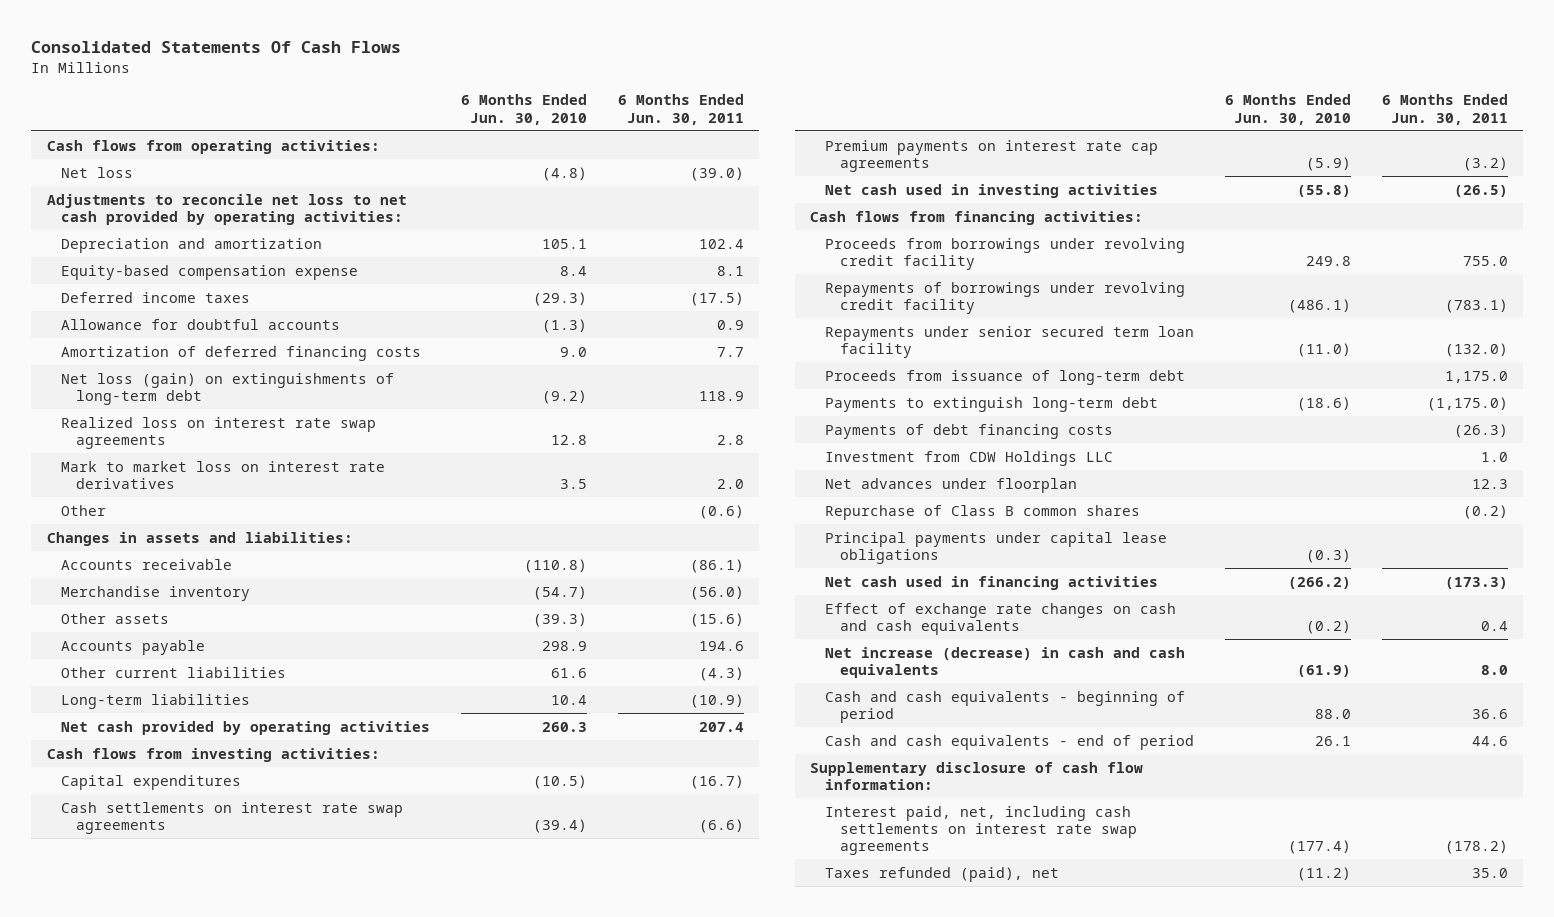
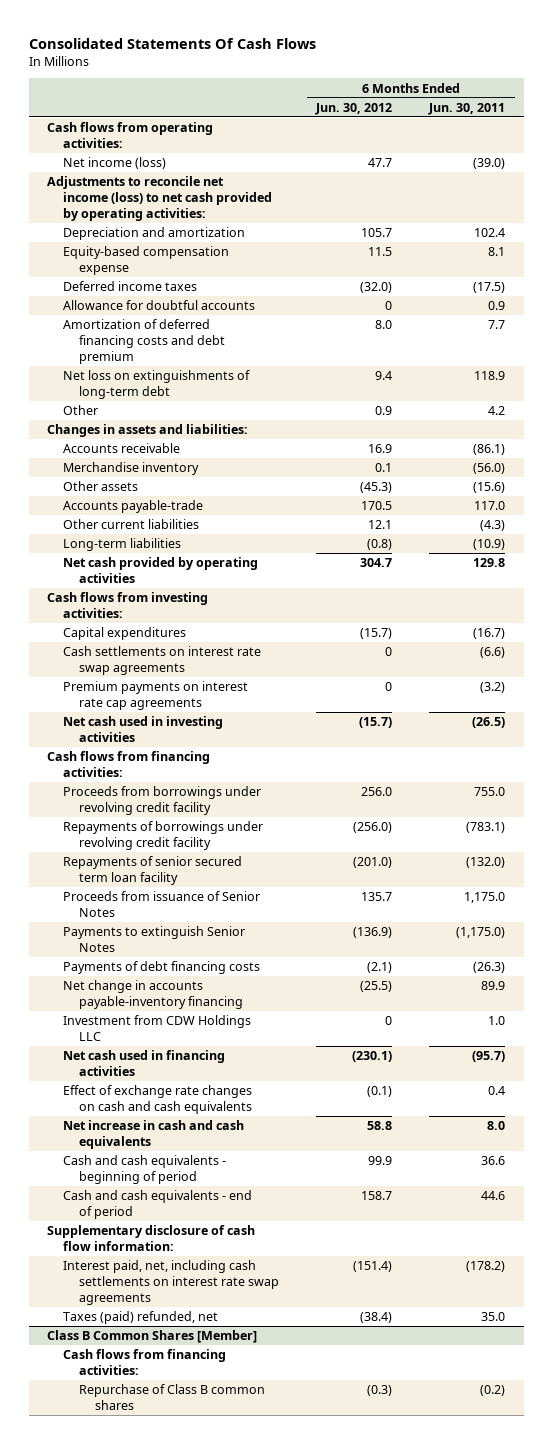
- | 6 Months Ended Jun. 30, 2010 | 6 Months Ended Jun. 30, 2011
+ | 6 Months Ended Jun. 30, 2012 | 6 Months Ended Jun. 30, 2011
- Net loss | (4.8) | (39.0)
- Adjustments to reconcile net loss to net cash provided by operating activities:
+ Net income (loss) | 47.7 | (39.0)
+ Adjustments to reconcile net income (loss) to net cash provided by operating activities:
- Amortization of deferred financing costs | 9.0 | 7.7
- Net loss (gain) on extinguishments of long-term debt | (9.2) | 118.9
- Realized loss on interest rate swap agreements | 12.8 | 2.8
- Mark to market loss on interest rate derivatives | 3.5 | 2.0
- Other | | (0.6)
+ Amortization of deferred financing costs and debt premium | 8.0 | 7.7
+ Net loss on extinguishments of long-term debt | 9.4 | 118.9
+ Other | 0.9 | 4.2
- Accounts payable | 298.9 | 194.6
+ Accounts payable-trade | 170.5 | 117.0
- Net cash provided by operating activities | 260.3 | 207.4
+ Net cash provided by operating activities | 304.7 | 129.8
- Repayments under senior secured term loan facility | (11.0) | (132.0)
- Proceeds from issuance of long-term debt | | 1,175.0
- Payments to extinguish long-term debt | (18.6) | (1,175.0)
+ Repayments of senior secured term loan facility | (201.0) | (132.0)
+ Proceeds from issuance of Senior Notes | 135.7 | 1,175.0
+ Payments to extinguish Senior Notes | (136.9) | (1,175.0)
+ Net change in accounts payable-inventory financing | (25.5) | 89.9
- Net advances under floorplan | | 12.3
- Repurchase of Class B common shares | | (0.2)
- Principal payments under capital lease obligations | (0.3) |
- Net cash used in financing activities | (266.2) | (173.3)
+ Net cash used in financing activities | (230.1) | (95.7)
- Net increase (decrease) in cash and cash equivalents | (61.9) | 8.0
+ Net increase in cash and cash equivalents | 58.8 | 8.0
- Taxes refunded (paid), net | (11.2) | 35.0
+ Taxes (paid) refunded, net | (38.4) | 35.0
+ Class B Common Shares [Member]
+ Cash flows from financing activities:
+ Repurchase of Class B common shares | (0.3) | (0.2)

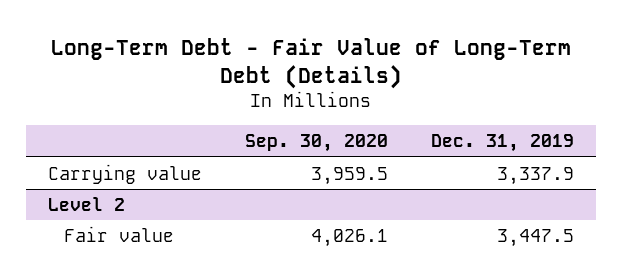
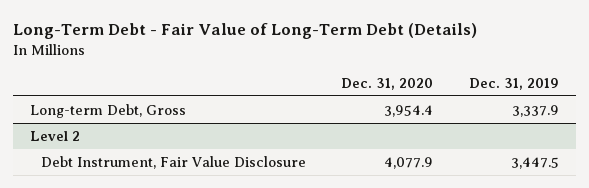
- | Sep. 30, 2020 | Dec. 31, 2019
+ | Dec. 31, 2020 | Dec. 31, 2019
- Carrying value | 3,959.5 | 3,337.9
+ Long-term Debt, Gross | 3,954.4 | 3,337.9
@ Level 2
- Fair value | 4,026.1 | 3,447.5
+ Debt Instrument, Fair Value Disclosure | 4,077.9 | 3,447.5

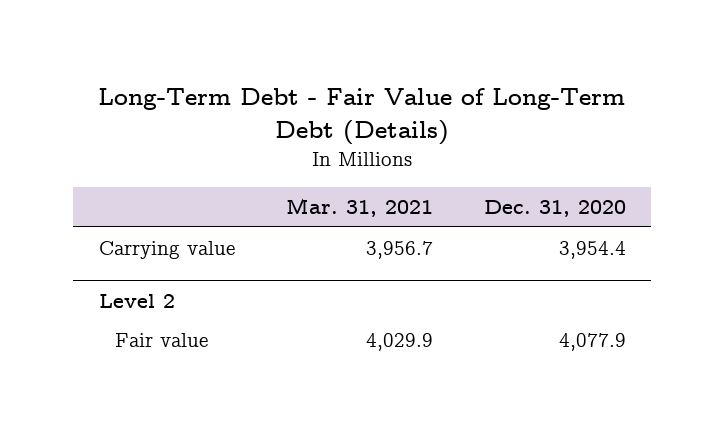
- | Dec. 31, 2020 | Dec. 31, 2019
+ | Mar. 31, 2021 | Dec. 31, 2020
- Long-term Debt, Gross | 3,954.4 | 3,337.9
+ Carrying value | 3,956.7 | 3,954.4
@ Level 2
- Debt Instrument, Fair Value Disclosure | 4,077.9 | 3,447.5
+ Fair value | 4,029.9 | 4,077.9

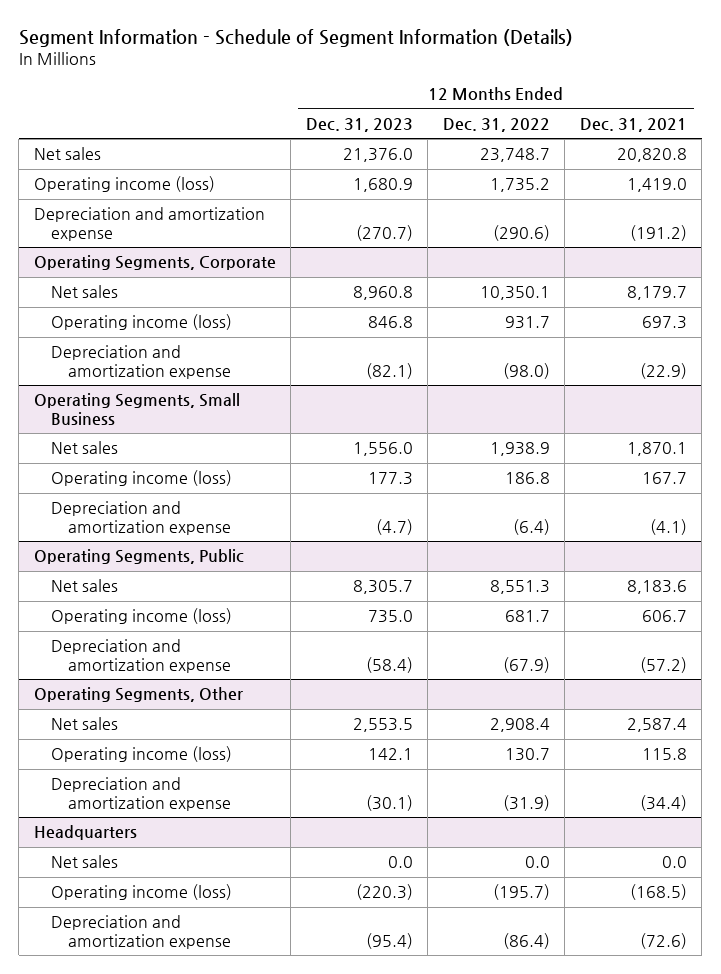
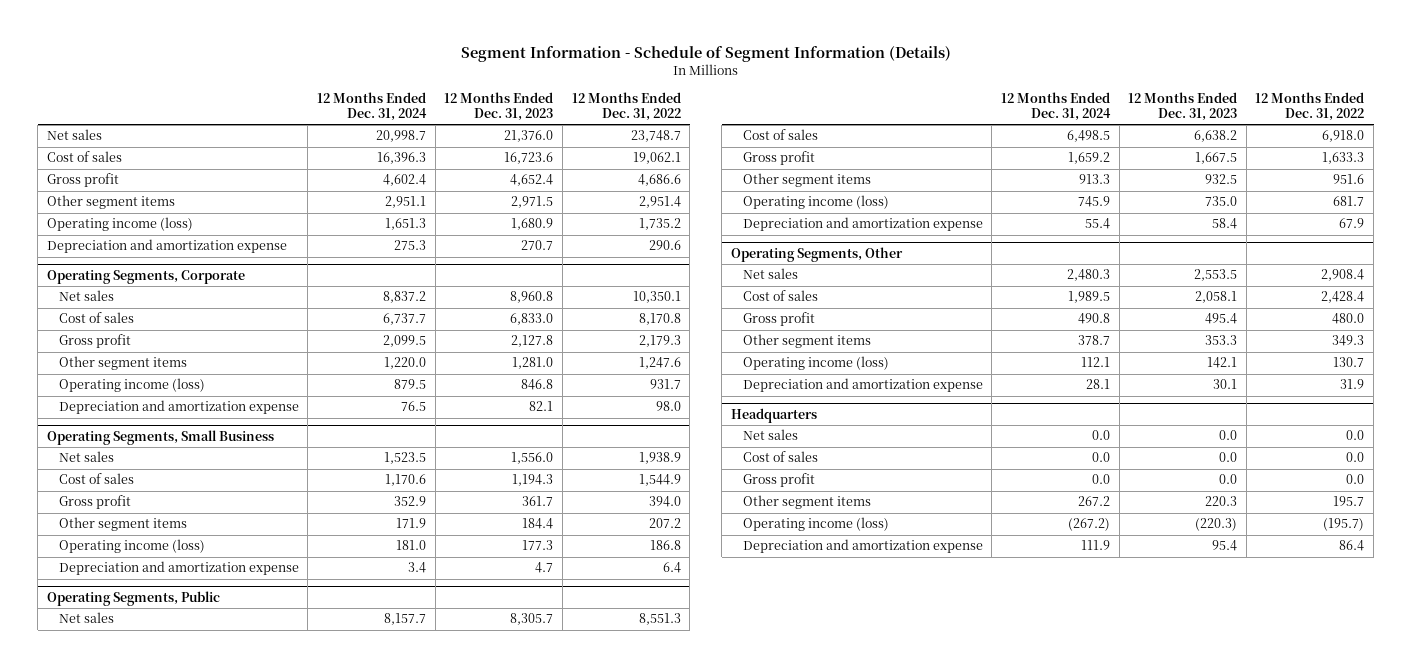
- | 12 Months Ended Dec. 31, 2023 | 12 Months Ended Dec. 31, 2022 | 12 Months Ended Dec. 31, 2021
+ | 12 Months Ended Dec. 31, 2024 | 12 Months Ended Dec. 31, 2023 | 12 Months Ended Dec. 31, 2022
+ Cost of sales | 16,396.3 | 16,723.6 | 19,062.1
+ Gross profit | 4,602.4 | 4,652.4 | 4,686.6
+ Other segment items | 2,951.1 | 2,971.5 | 2,951.4
- Depreciation and amortization expense | (270.7) | (290.6) | (191.2)
+ Depreciation and amortization expense | 275.3 | 270.7 | 290.6
@ Operating Segments, Corporate
+ Cost of sales | 6,737.7 | 6,833.0 | 8,170.8
+ Gross profit | 2,099.5 | 2,127.8 | 2,179.3
+ Other segment items | 1,220.0 | 1,281.0 | 1,247.6
- Depreciation and amortization expense | (82.1) | (98.0) | (22.9)
+ Depreciation and amortization expense | 76.5 | 82.1 | 98.0
@ Operating Segments, Small Business
+ Cost of sales | 1,170.6 | 1,194.3 | 1,544.9
+ Gross profit | 352.9 | 361.7 | 394.0
+ Other segment items | 171.9 | 184.4 | 207.2
- Depreciation and amortization expense | (4.7) | (6.4) | (4.1)
+ Depreciation and amortization expense | 3.4 | 4.7 | 6.4
@ Operating Segments, Public
+ Cost of sales | 6,498.5 | 6,638.2 | 6,918.0
+ Gross profit | 1,659.2 | 1,667.5 | 1,633.3
+ Other segment items | 913.3 | 932.5 | 951.6
- Depreciation and amortization expense | (58.4) | (67.9) | (57.2)
+ Depreciation and amortization expense | 55.4 | 58.4 | 67.9
@ Operating Segments, Other
+ Cost of sales | 1,989.5 | 2,058.1 | 2,428.4
+ Gross profit | 490.8 | 495.4 | 480.0
+ Other segment items | 378.7 | 353.3 | 349.3
- Depreciation and amortization expense | (30.1) | (31.9) | (34.4)
+ Depreciation and amortization expense | 28.1 | 30.1 | 31.9
@ Headquarters
+ Cost of sales | 0.0 | 0.0 | 0.0
+ Gross profit | 0.0 | 0.0 | 0.0
+ Other segment items | 267.2 | 220.3 | 195.7
- Depreciation and amortization expense | (95.4) | (86.4) | (72.6)
+ Depreciation and amortization expense | 111.9 | 95.4 | 86.4

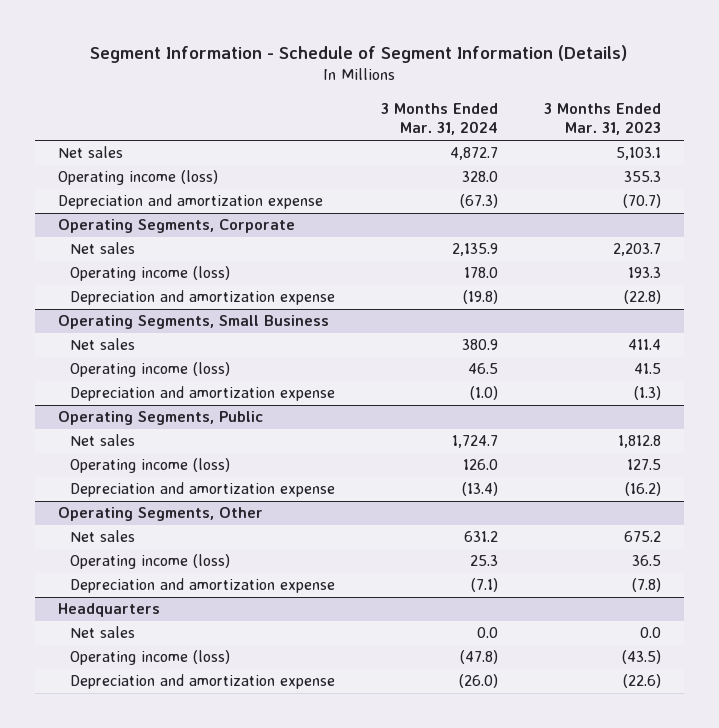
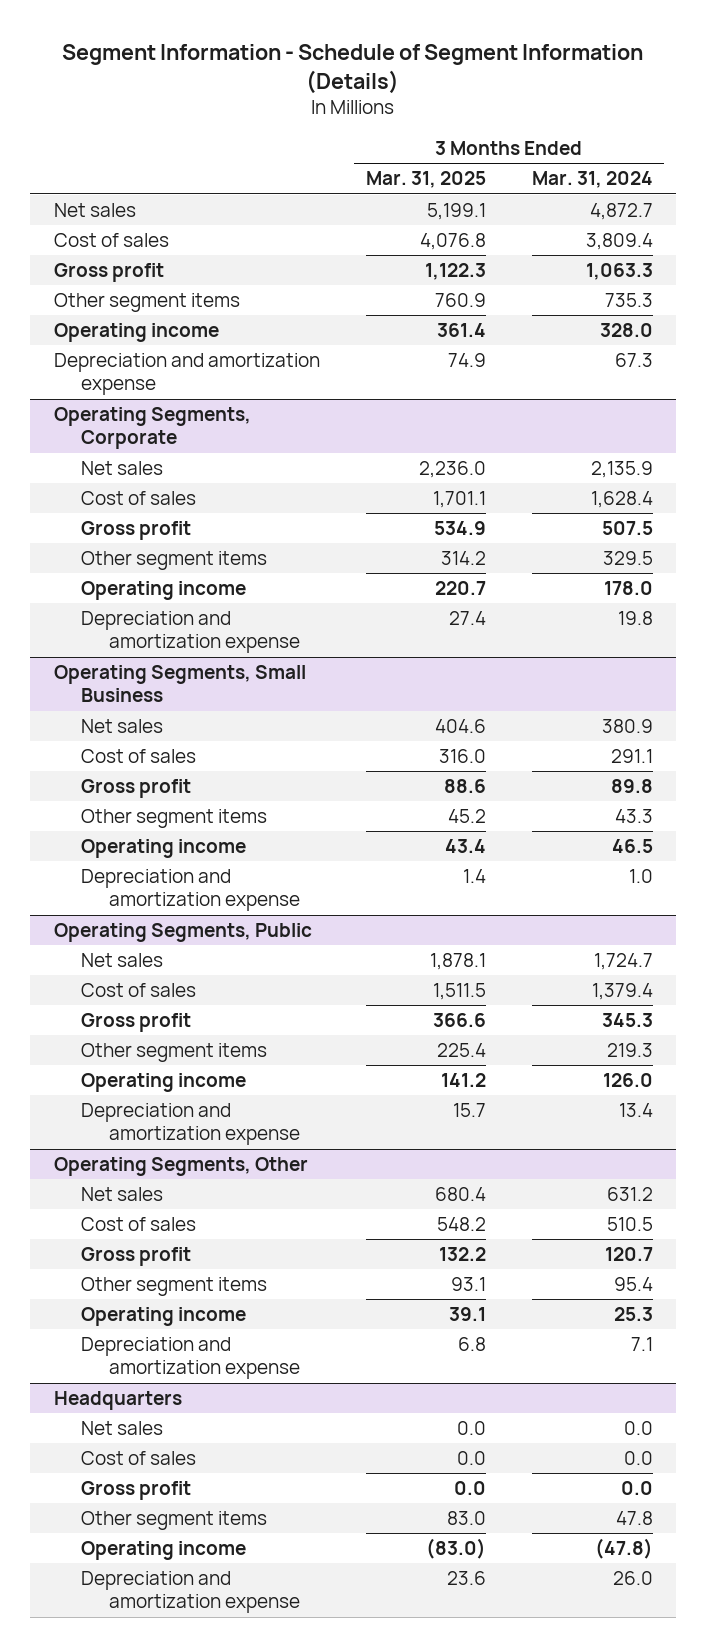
- | 3 Months Ended Mar. 31, 2024 | 3 Months Ended Mar. 31, 2023
+ | 3 Months Ended Mar. 31, 2025 | 3 Months Ended Mar. 31, 2024
- Operating income (loss) | 328.0 | 355.3
- Depreciation and amortization expense | (67.3) | (70.7)
+ Cost of sales | 4,076.8 | 3,809.4
+ Gross profit | 1,122.3 | 1,063.3
+ Other segment items | 760.9 | 735.3
+ Operating income | 361.4 | 328.0
+ Depreciation and amortization expense | 74.9 | 67.3
@ Operating Segments, Corporate
- Operating income (loss) | 178.0 | 193.3
- Depreciation and amortization expense | (19.8) | (22.8)
+ Cost of sales | 1,701.1 | 1,628.4
+ Gross profit | 534.9 | 507.5
+ Other segment items | 314.2 | 329.5
+ Operating income | 220.7 | 178.0
+ Depreciation and amortization expense | 27.4 | 19.8
@ Operating Segments, Small Business
- Operating income (loss) | 46.5 | 41.5
- Depreciation and amortization expense | (1.0) | (1.3)
+ Cost of sales | 316.0 | 291.1
+ Gross profit | 88.6 | 89.8
+ Other segment items | 45.2 | 43.3
+ Operating income | 43.4 | 46.5
+ Depreciation and amortization expense | 1.4 | 1.0
@ Operating Segments, Public
- Operating income (loss) | 126.0 | 127.5
- Depreciation and amortization expense | (13.4) | (16.2)
+ Cost of sales | 1,511.5 | 1,379.4
+ Gross profit | 366.6 | 345.3
+ Other segment items | 225.4 | 219.3
+ Operating income | 141.2 | 126.0
+ Depreciation and amortization expense | 15.7 | 13.4
@ Operating Segments, Other
- Operating income (loss) | 25.3 | 36.5
- Depreciation and amortization expense | (7.1) | (7.8)
+ Cost of sales | 548.2 | 510.5
+ Gross profit | 132.2 | 120.7
+ Other segment items | 93.1 | 95.4
+ Operating income | 39.1 | 25.3
+ Depreciation and amortization expense | 6.8 | 7.1
@ Headquarters
- Operating income (loss) | (47.8) | (43.5)
- Depreciation and amortization expense | (26.0) | (22.6)
+ Cost of sales | 0.0 | 0.0
+ Gross profit | 0.0 | 0.0
+ Other segment items | 83.0 | 47.8
+ Operating income | (83.0) | (47.8)
+ Depreciation and amortization expense | 23.6 | 26.0

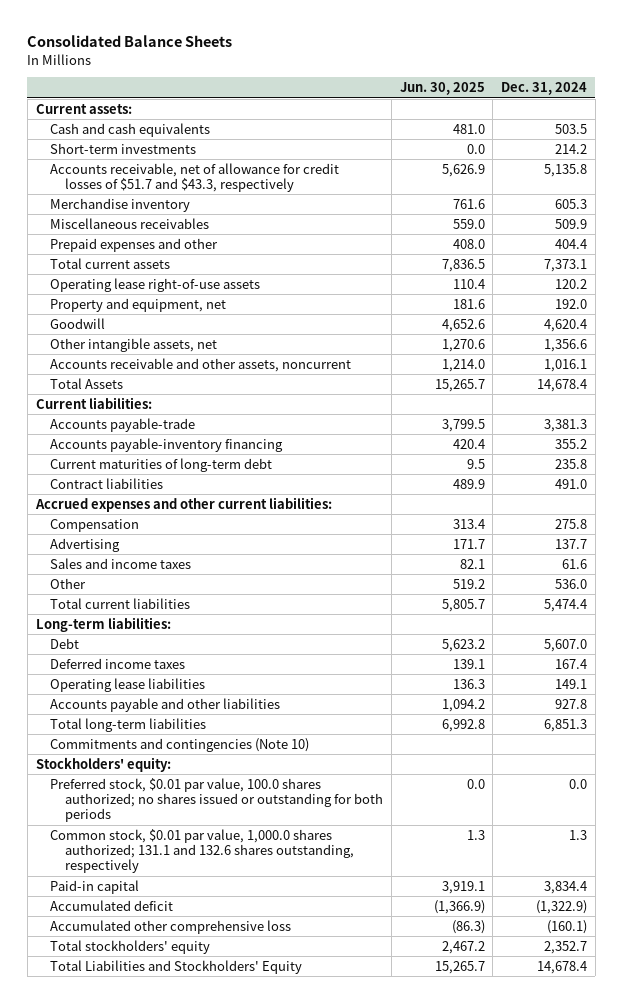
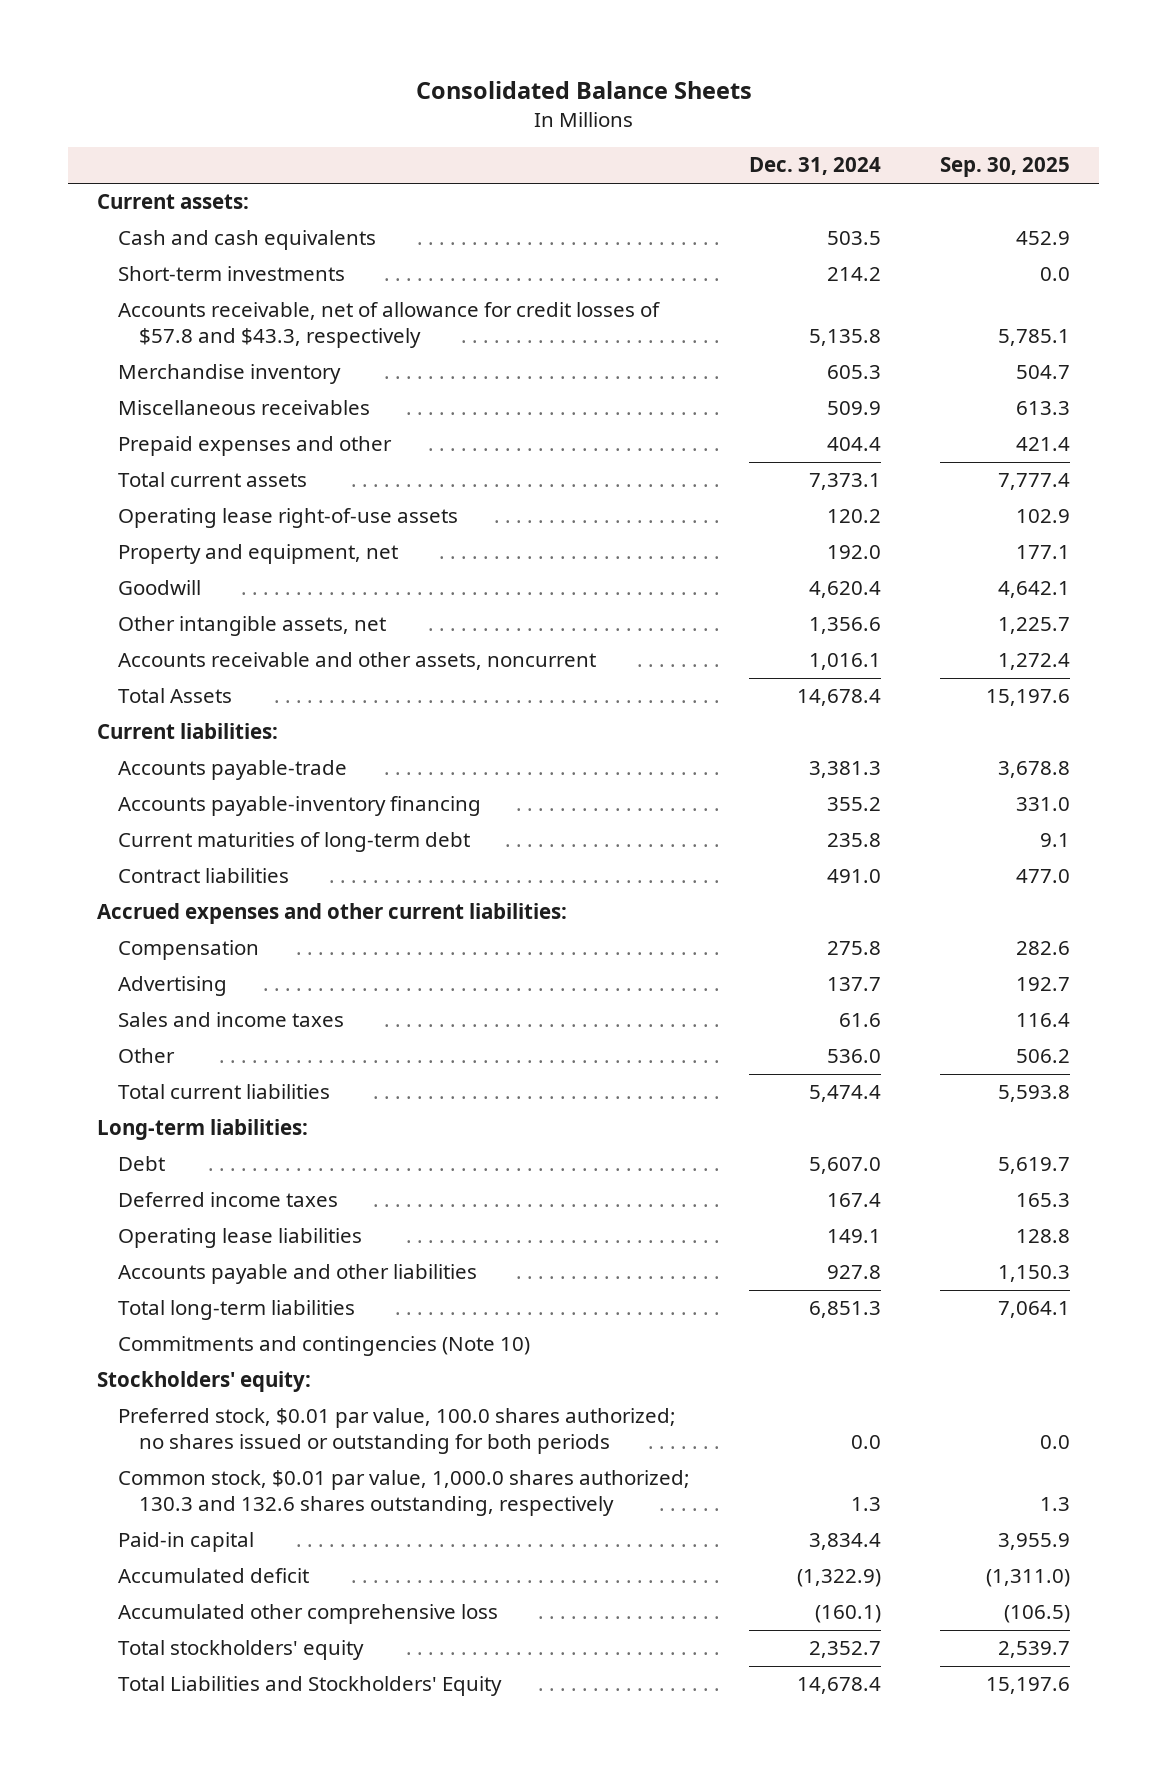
- | Jun. 30, 2025 | Dec. 31, 2024
+ | Dec. 31, 2024 | Sep. 30, 2025
- Accounts receivable, net of allowance for credit losses of $51.7 and $43.3, respectively | 5,626.9 | 5,135.8
+ Accounts receivable, net of allowance for credit losses of $57.8 and $43.3, respectively | 5,135.8 | 5,785.1
- Common stock, $0.01 par value, 1,000.0 shares authorized; 131.1 and 132.6 shares outstanding, respectively | 1.3 | 1.3
+ Common stock, $0.01 par value, 1,000.0 shares authorized; 130.3 and 132.6 shares outstanding, respectively | 1.3 | 1.3

